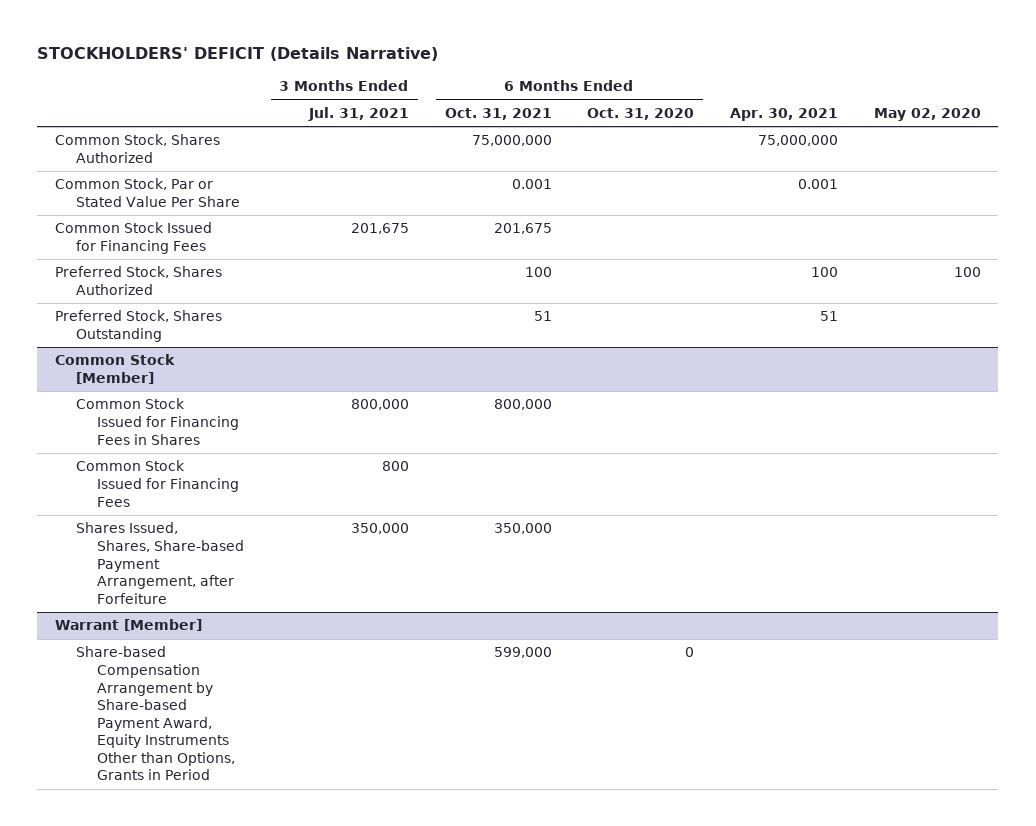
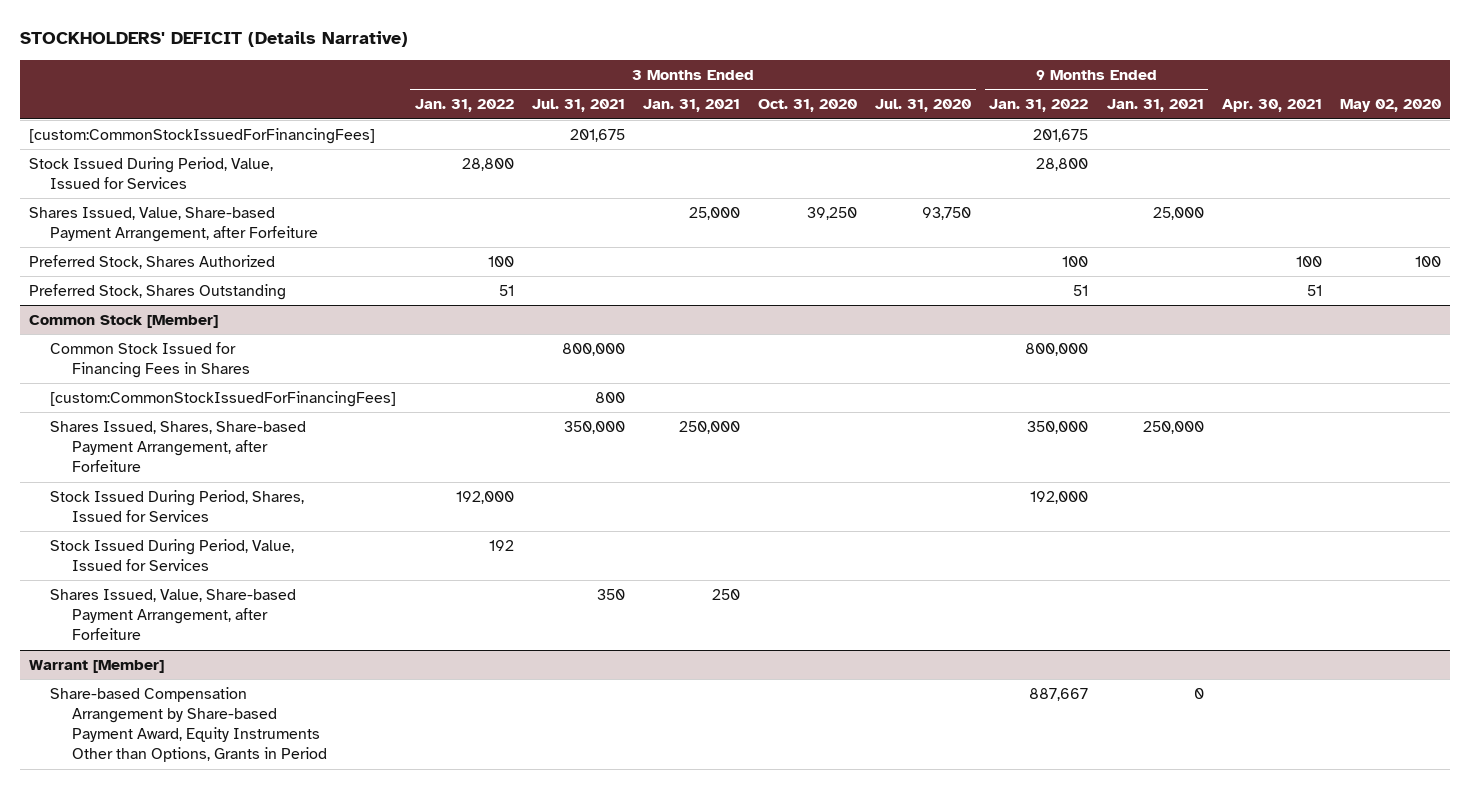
- | 3 Months Ended Jul. 31, 2021 | 6 Months Ended Oct. 31, 2021 | 6 Months Ended Oct. 31, 2020 | Apr. 30, 2021 | May 02, 2020
+ | 3 Months Ended Jan. 31, 2022 | 3 Months Ended Jul. 31, 2021 | 3 Months Ended Jan. 31, 2021 | 3 Months Ended Oct. 31, 2020 | 3 Months Ended Jul. 31, 2020 | 9 Months Ended Jan. 31, 2022 | 9 Months Ended Jan. 31, 2021 | Apr. 30, 2021 | May 02, 2020
- Common Stock, Shares Authorized | | 75,000,000 | | 75,000,000 |
- Common Stock, Par or Stated Value Per Share | | 0.001 | | 0.001 |
- Common Stock Issued for Financing Fees | 201,675 | 201,675 | | |
+ [custom:CommonStockIssuedForFinancingFees] | | 201,675 | | | | 201,675 | | |
+ Stock Issued During Period, Value, Issued for Services | 28,800 | | | | | 28,800 | | |
+ Shares Issued, Value, Share-based Payment Arrangement, after Forfeiture | | | 25,000 | 39,250 | 93,750 | | 25,000 | |
@ Common Stock [Member]
- Common Stock Issued for Financing Fees | 800 | | | |
+ [custom:CommonStockIssuedForFinancingFees] | | 800 | | | | | | |
+ Stock Issued During Period, Shares, Issued for Services | 192,000 | | | | | 192,000 | | |
+ Stock Issued During Period, Value, Issued for Services | 192 | | | | | | | |
+ Shares Issued, Value, Share-based Payment Arrangement, after Forfeiture | | 350 | 250 | | | | | |

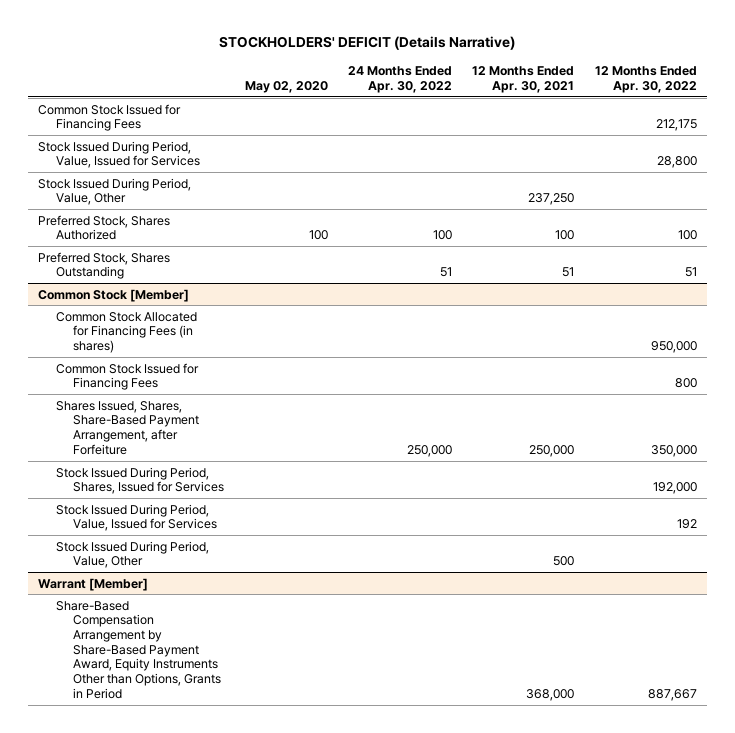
- | 3 Months Ended Jan. 31, 2022 | 3 Months Ended Jul. 31, 2021 | 3 Months Ended Jan. 31, 2021 | 3 Months Ended Oct. 31, 2020 | 3 Months Ended Jul. 31, 2020 | 9 Months Ended Jan. 31, 2022 | 9 Months Ended Jan. 31, 2021 | Apr. 30, 2021 | May 02, 2020
+ | May 02, 2020 | 24 Months Ended Apr. 30, 2022 | 12 Months Ended Apr. 30, 2021 | 12 Months Ended Apr. 30, 2022
- [custom:CommonStockIssuedForFinancingFees] | | 201,675 | | | | 201,675 | | |
+ Common Stock Issued for Financing Fees | | | | 212,175
- Shares Issued, Value, Share-based Payment Arrangement, after Forfeiture | | | 25,000 | 39,250 | 93,750 | | 25,000 | |
+ Stock Issued During Period, Value, Other | | | 237,250 |
@ Common Stock [Member]
- Common Stock Issued for Financing Fees in Shares | | 800,000 | | | | 800,000 | | |
- [custom:CommonStockIssuedForFinancingFees] | | 800 | | | | | | |
- Shares Issued, Shares, Share-based Payment Arrangement, after Forfeiture | | 350,000 | 250,000 | | | 350,000 | 250,000 | |
+ Common Stock Allocated for Financing Fees (in shares) | | | | 950,000
+ Common Stock Issued for Financing Fees | | | | 800
+ Shares Issued, Shares, Share-Based Payment Arrangement, after Forfeiture | | 250,000 | 250,000 | 350,000
- Shares Issued, Value, Share-based Payment Arrangement, after Forfeiture | | 350 | 250 | | | | | |
+ Stock Issued During Period, Value, Other | | | 500 |
@ Warrant [Member]
- Share-based Compensation Arrangement by Share-based Payment Award, Equity Instruments Other than Options, Grants in Period | | | | | | 887,667 | 0 | |
+ Share-Based Compensation Arrangement by Share-Based Payment Award, Equity Instruments Other than Options, Grants in Period | | | 368,000 | 887,667

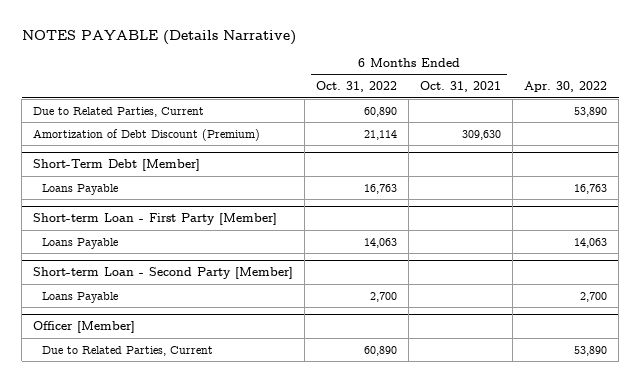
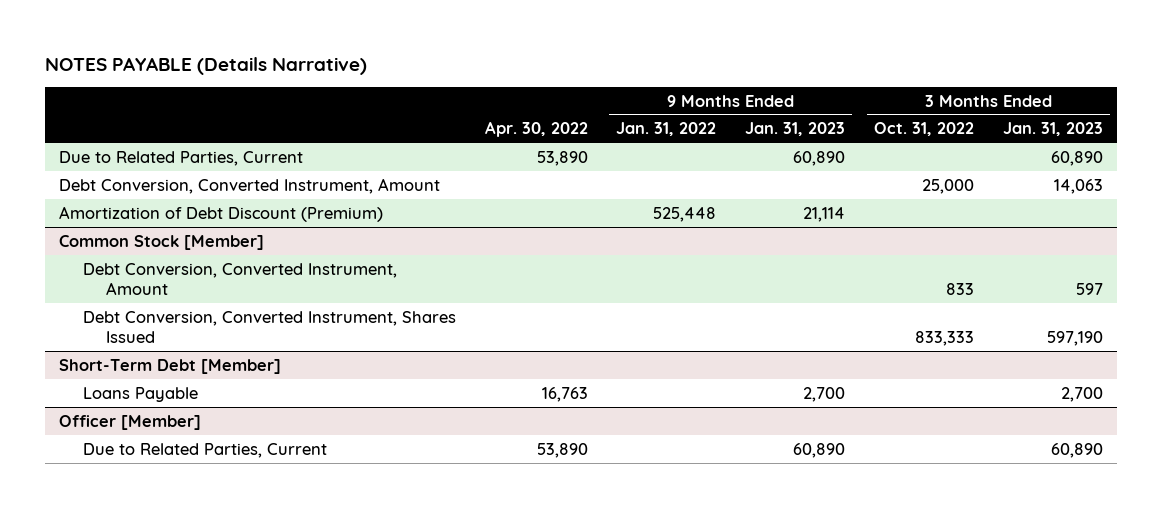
- | 6 Months Ended Oct. 31, 2022 | 6 Months Ended Oct. 31, 2021 | Apr. 30, 2022
+ | Apr. 30, 2022 | 9 Months Ended Jan. 31, 2022 | 9 Months Ended Jan. 31, 2023 | 3 Months Ended Oct. 31, 2022 | 3 Months Ended Jan. 31, 2023
+ Debt Conversion, Converted Instrument, Amount | | | | 25,000 | 14,063
+ Common Stock [Member]
+ Debt Conversion, Converted Instrument, Amount | | | | 833 | 597
+ Debt Conversion, Converted Instrument, Shares Issued | | | | 833,333 | 597,190
- Short-term Loan - First Party [Member]
- Loans Payable | 14,063 | | 14,063
- Short-term Loan - Second Party [Member]
- Loans Payable | 2,700 | | 2,700

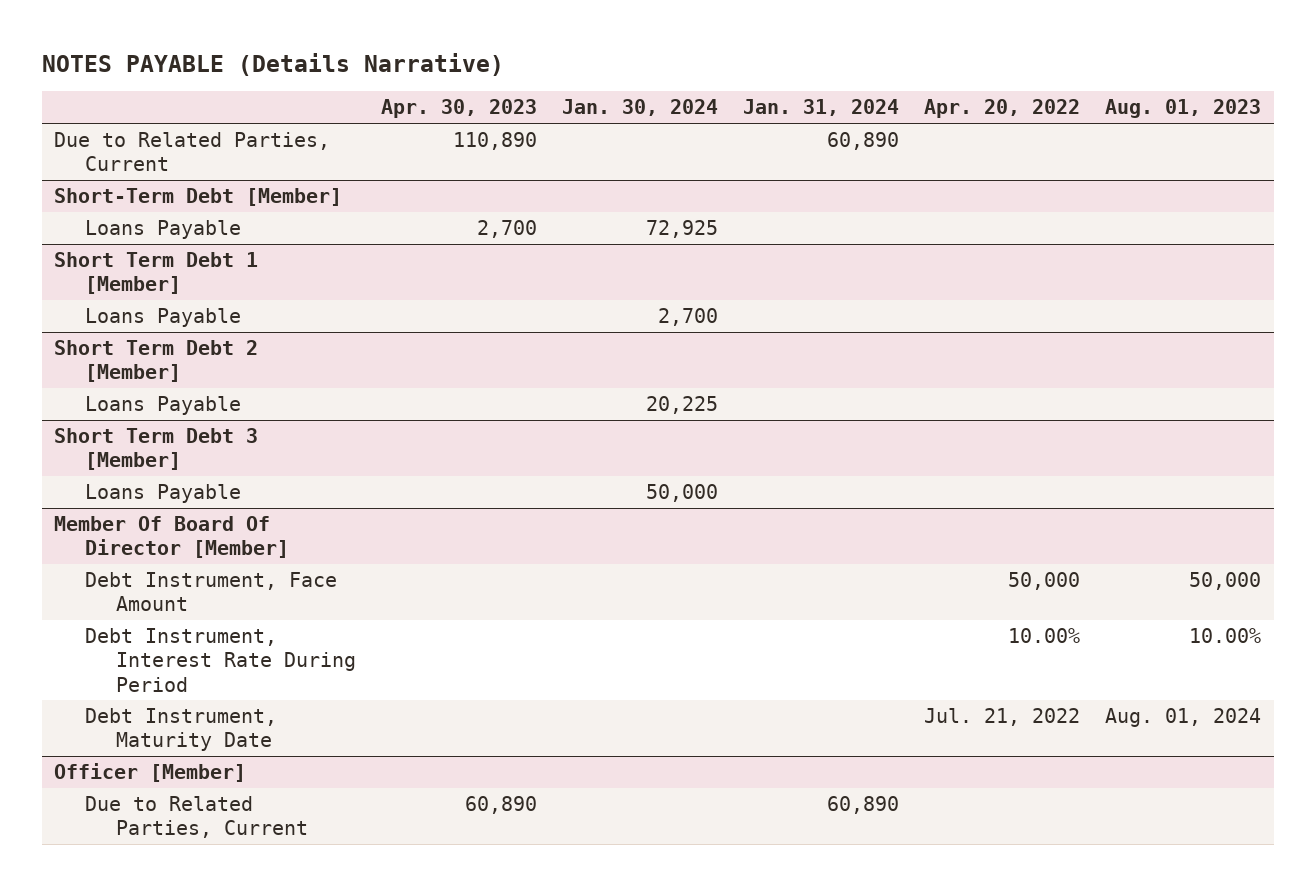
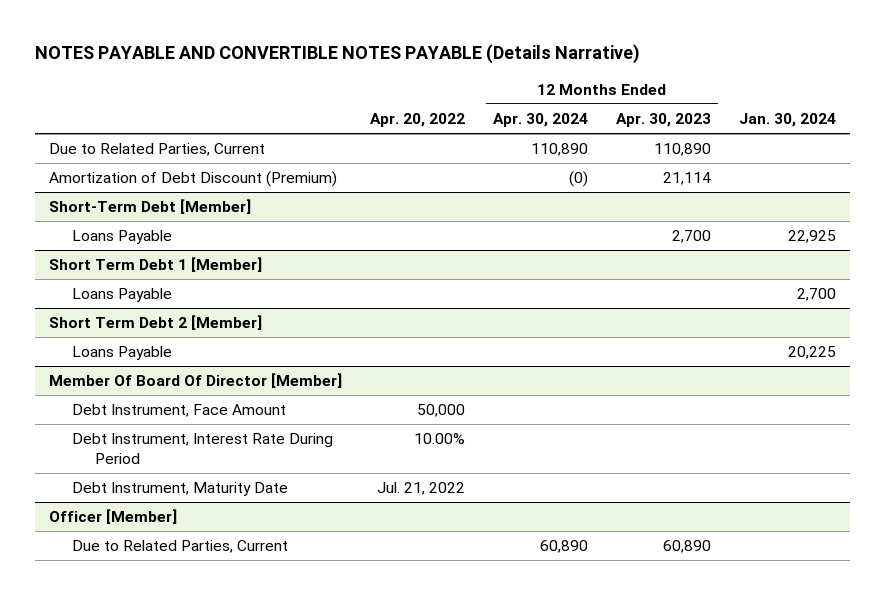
- NOTES PAYABLE (Details Narrative)
+ NOTES PAYABLE AND CONVERTIBLE NOTES PAYABLE (Details Narrative)
- | Apr. 30, 2023 | Jan. 30, 2024 | Jan. 31, 2024 | Apr. 20, 2022 | Aug. 01, 2023
+ | Apr. 20, 2022 | 12 Months Ended Apr. 30, 2024 | 12 Months Ended Apr. 30, 2023 | Jan. 30, 2024
+ Amortization of Debt Discount (Premium) | | (0) | 21,114 |
@ Short-Term Debt [Member]
- Loans Payable | 2,700 | 72,925 | | |
+ Loans Payable | | | 2,700 | 22,925
- Short Term Debt 3 [Member]
- Loans Payable | | 50,000 | | |

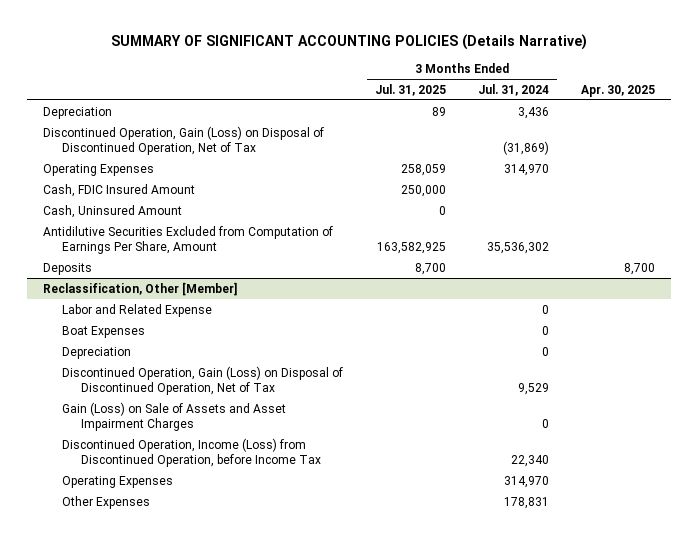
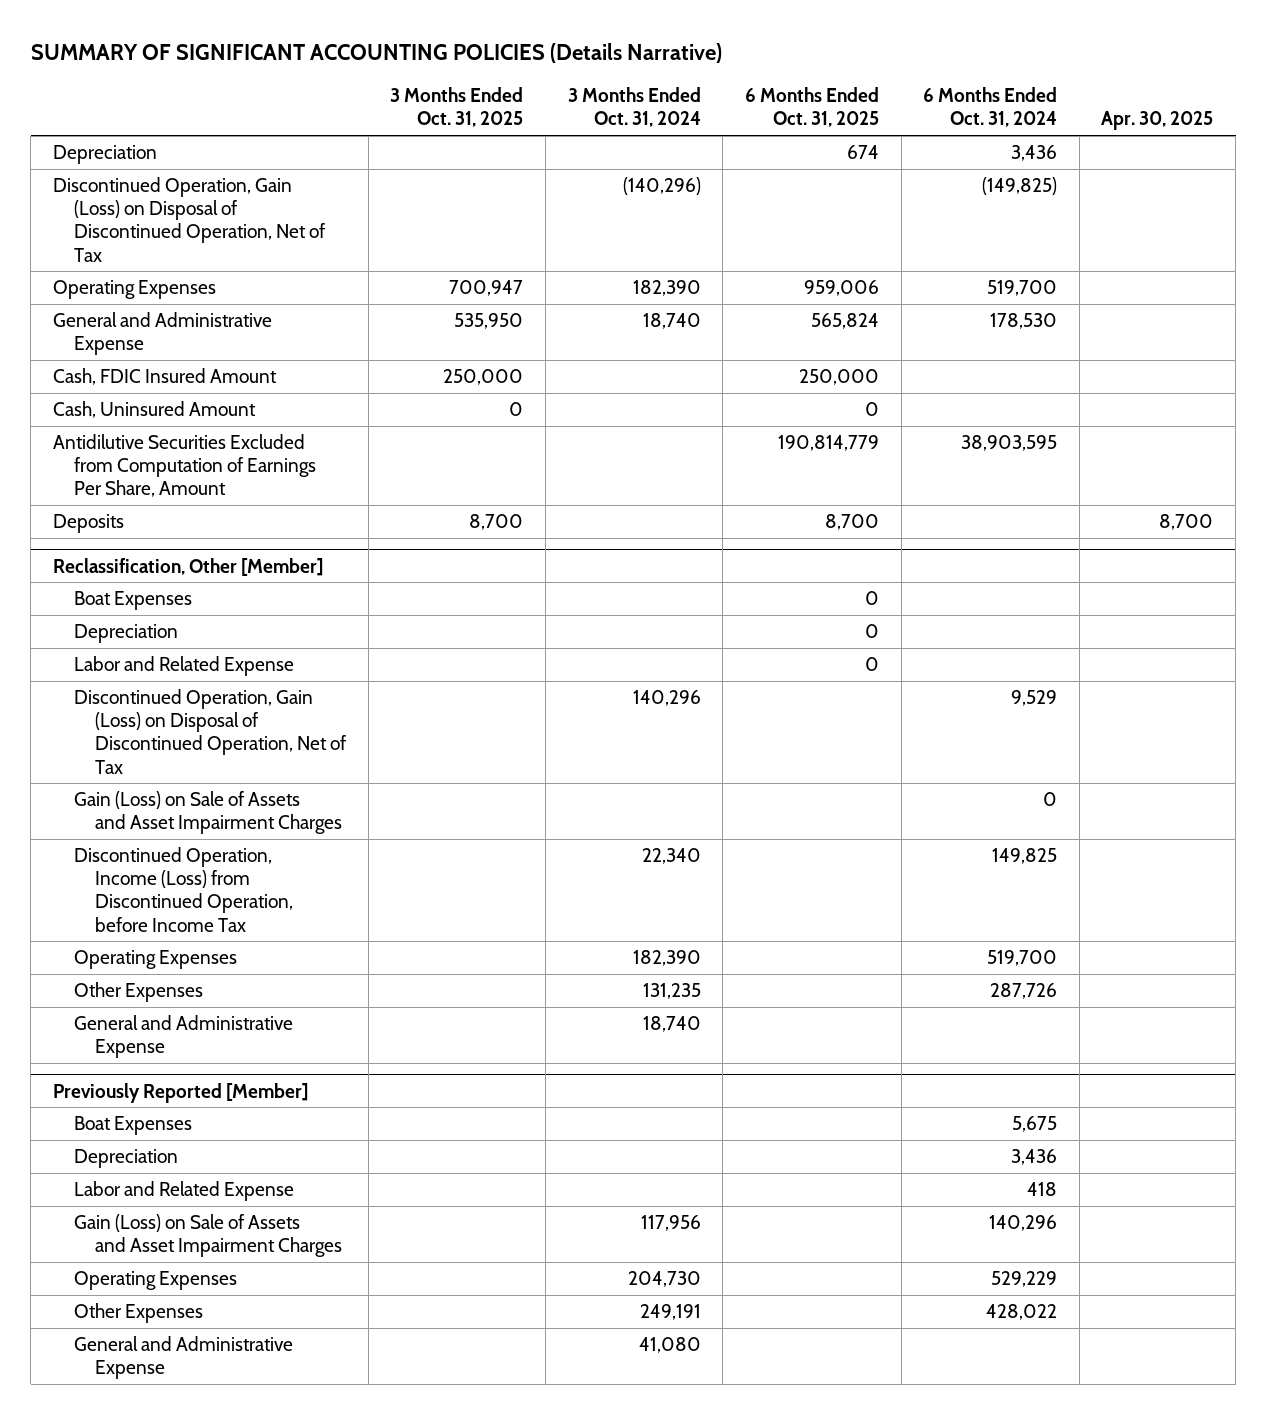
- | 3 Months Ended Jul. 31, 2025 | 3 Months Ended Jul. 31, 2024 | Apr. 30, 2025
+ | 3 Months Ended Oct. 31, 2025 | 3 Months Ended Oct. 31, 2024 | 6 Months Ended Oct. 31, 2025 | 6 Months Ended Oct. 31, 2024 | Apr. 30, 2025
+ General and Administrative Expense | 535,950 | 18,740 | 565,824 | 178,530 |
@ Reclassification, Other [Member]
moved down: Labor and Related Expense | | | 0 | |
+ General and Administrative Expense | | 18,740 | | |
+ Previously Reported [Member]
+ Boat Expenses | | | | 5,675 |
+ Depreciation | | | | 3,436 |
+ Labor and Related Expense | | | | 418 |
+ Gain (Loss) on Sale of Assets and Asset Impairment Charges | | 117,956 | | 140,296 |
+ Operating Expenses | | 204,730 | | 529,229 |
+ Other Expenses | | 249,191 | | 428,022 |
+ General and Administrative Expense | | 41,080 | | |

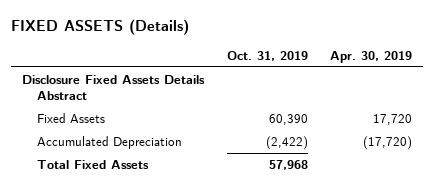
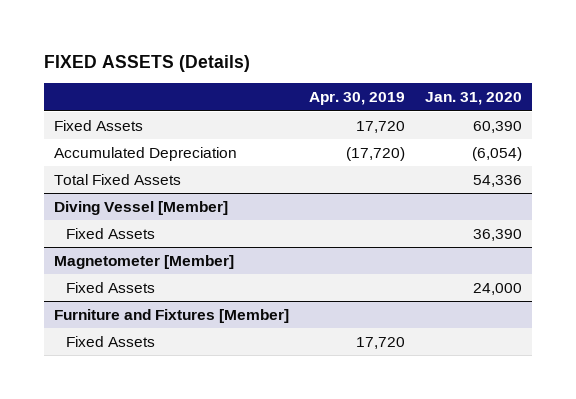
- | Oct. 31, 2019 | Apr. 30, 2019
+ | Apr. 30, 2019 | Jan. 31, 2020
- Disclosure Fixed Assets Details Abstract
+ Diving Vessel [Member]
+ Fixed Assets | | 36,390
+ Magnetometer [Member]
+ Fixed Assets | | 24,000
+ Furniture and Fixtures [Member]
+ Fixed Assets | 17,720 |

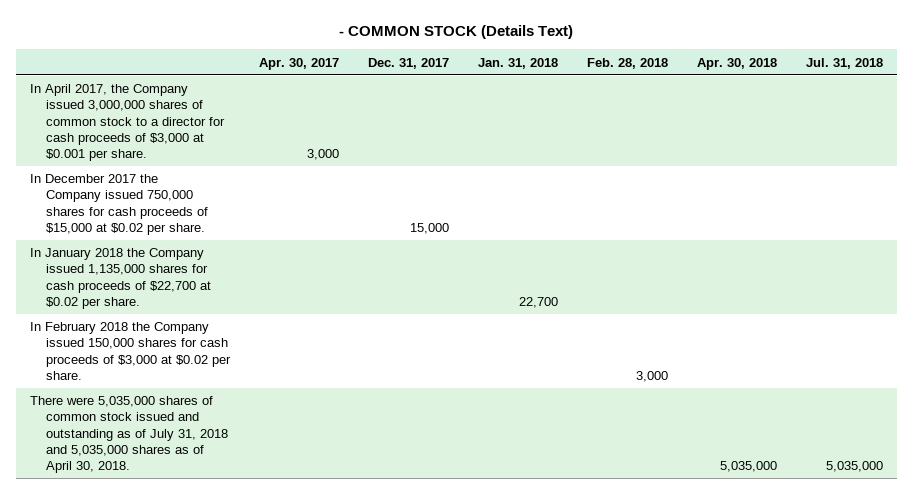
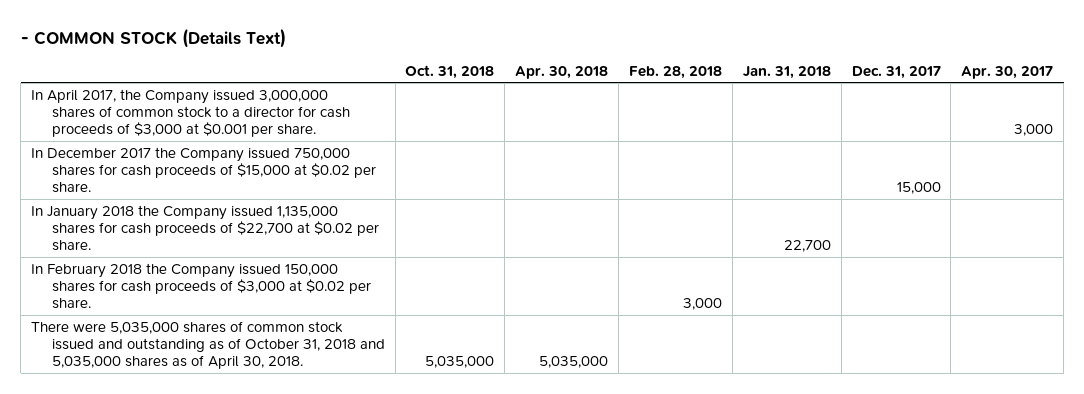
- | Apr. 30, 2017 | Dec. 31, 2017 | Jan. 31, 2018 | Feb. 28, 2018 | Apr. 30, 2018 | Jul. 31, 2018
+ | Oct. 31, 2018 | Apr. 30, 2018 | Feb. 28, 2018 | Jan. 31, 2018 | Dec. 31, 2017 | Apr. 30, 2017
- There were 5,035,000 shares of common stock issued and outstanding as of July 31, 2018 and 5,035,000 shares as of April 30, 2018. | | | | | 5,035,000 | 5,035,000
+ There were 5,035,000 shares of common stock issued and outstanding as of October 31, 2018 and 5,035,000 shares as of April 30, 2018. | 5,035,000 | 5,035,000 | | | |

